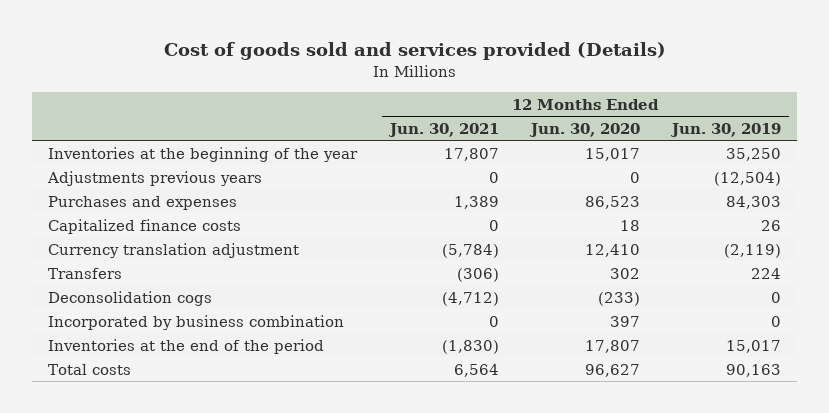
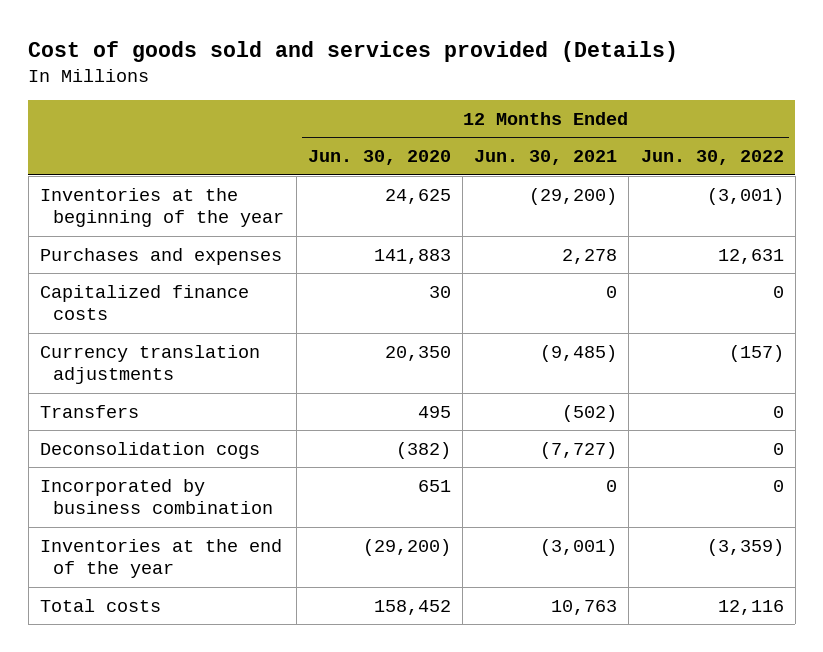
- | 12 Months Ended Jun. 30, 2021 | 12 Months Ended Jun. 30, 2020 | 12 Months Ended Jun. 30, 2019
+ | 12 Months Ended Jun. 30, 2020 | 12 Months Ended Jun. 30, 2021 | 12 Months Ended Jun. 30, 2022
- Inventories at the beginning of the year | 17,807 | 15,017 | 35,250
- Adjustments previous years | 0 | 0 | (12,504)
- Purchases and expenses | 1,389 | 86,523 | 84,303
- Capitalized finance costs | 0 | 18 | 26
- Currency translation adjustment | (5,784) | 12,410 | (2,119)
- Transfers | (306) | 302 | 224
- Deconsolidation cogs | (4,712) | (233) | 0
- Incorporated by business combination | 0 | 397 | 0
- Inventories at the end of the period | (1,830) | 17,807 | 15,017
- Total costs | 6,564 | 96,627 | 90,163
+ Inventories at the beginning of the year | 24,625 | (29,200) | (3,001)
+ Purchases and expenses | 141,883 | 2,278 | 12,631
+ Capitalized finance costs | 30 | 0 | 0
+ Currency translation adjustments | 20,350 | (9,485) | (157)
+ Transfers | 495 | (502) | 0
+ Deconsolidation cogs | (382) | (7,727) | 0
+ Incorporated by business combination | 651 | 0 | 0
+ Inventories at the end of the year | (29,200) | (3,001) | (3,359)
+ Total costs | 158,452 | 10,763 | 12,116

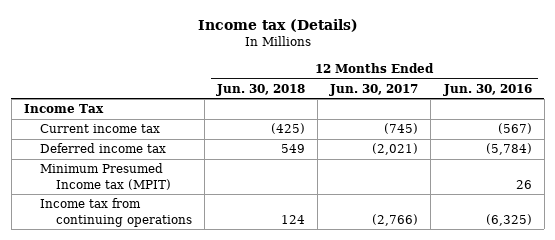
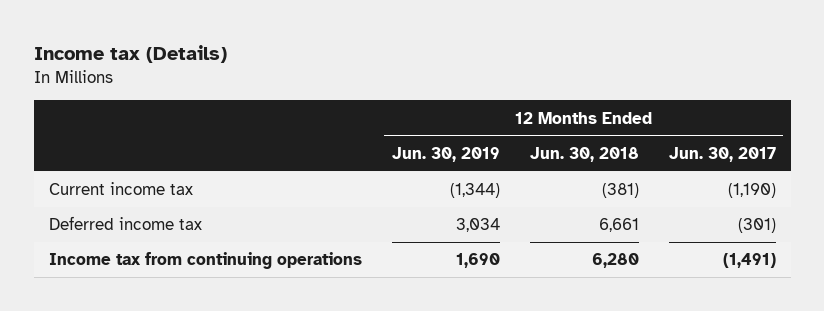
- | 12 Months Ended Jun. 30, 2018 | 12 Months Ended Jun. 30, 2017 | 12 Months Ended Jun. 30, 2016
+ | 12 Months Ended Jun. 30, 2019 | 12 Months Ended Jun. 30, 2018 | 12 Months Ended Jun. 30, 2017
- Income Tax
- Current income tax | (425) | (745) | (567)
- Deferred income tax | 549 | (2,021) | (5,784)
- Minimum Presumed Income tax (MPIT) | | | 26
- Income tax from continuing operations | 124 | (2,766) | (6,325)
+ Current income tax | (1,344) | (381) | (1,190)
+ Deferred income tax | 3,034 | 6,661 | (301)
+ Income tax from continuing operations | 1,690 | 6,280 | (1,491)

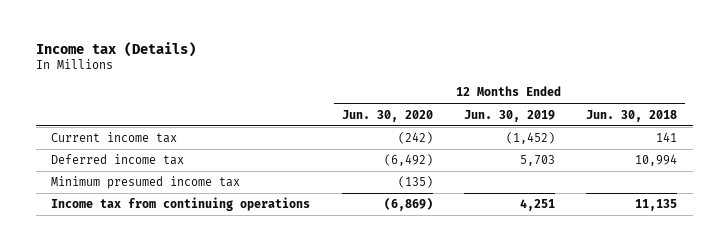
- | 12 Months Ended Jun. 30, 2019 | 12 Months Ended Jun. 30, 2018 | 12 Months Ended Jun. 30, 2017
+ | 12 Months Ended Jun. 30, 2020 | 12 Months Ended Jun. 30, 2019 | 12 Months Ended Jun. 30, 2018
- Current income tax | (1,344) | (381) | (1,190)
- Deferred income tax | 3,034 | 6,661 | (301)
- Income tax from continuing operations | 1,690 | 6,280 | (1,491)
+ Current income tax | (242) | (1,452) | 141
+ Deferred income tax | (6,492) | 5,703 | 10,994
+ Minimum presumed income tax | (135) | |
+ Income tax from continuing operations | (6,869) | 4,251 | 11,135

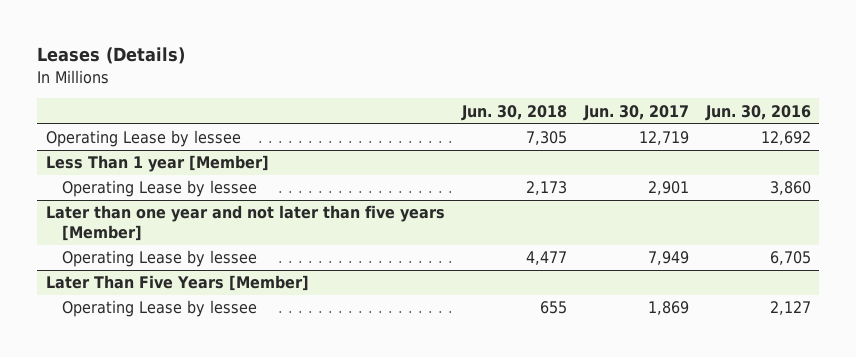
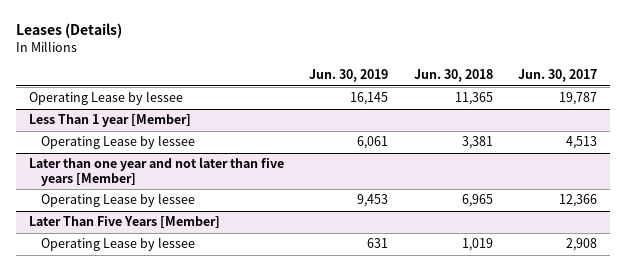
- | Jun. 30, 2018 | Jun. 30, 2017 | Jun. 30, 2016
+ | Jun. 30, 2019 | Jun. 30, 2018 | Jun. 30, 2017
- Operating Lease by lessee | 7,305 | 12,719 | 12,692
+ Operating Lease by lessee | 16,145 | 11,365 | 19,787
@ Less Than 1 year [Member]
- Operating Lease by lessee | 2,173 | 2,901 | 3,860
+ Operating Lease by lessee | 6,061 | 3,381 | 4,513
@ Later than one year and not later than five years [Member]
- Operating Lease by lessee | 4,477 | 7,949 | 6,705
+ Operating Lease by lessee | 9,453 | 6,965 | 12,366
@ Later Than Five Years [Member]
- Operating Lease by lessee | 655 | 1,869 | 2,127
+ Operating Lease by lessee | 631 | 1,019 | 2,908

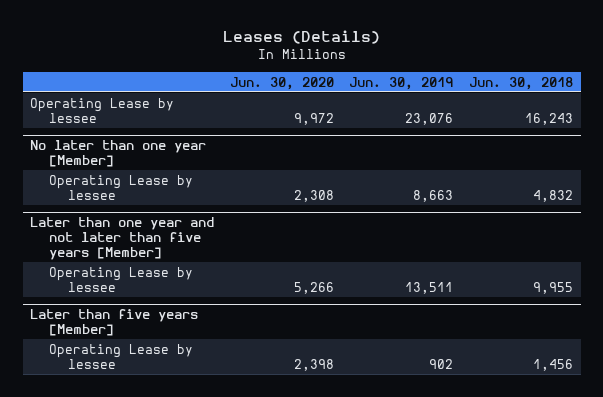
- | Jun. 30, 2019 | Jun. 30, 2018 | Jun. 30, 2017
+ | Jun. 30, 2020 | Jun. 30, 2019 | Jun. 30, 2018
- Operating Lease by lessee | 16,145 | 11,365 | 19,787
- Less Than 1 year [Member]
- Operating Lease by lessee | 6,061 | 3,381 | 4,513
+ Operating Lease by lessee | 9,972 | 23,076 | 16,243
+ No later than one year [Member]
+ Operating Lease by lessee | 2,308 | 8,663 | 4,832
@ Later than one year and not later than five years [Member]
- Operating Lease by lessee | 9,453 | 6,965 | 12,366
- Later Than Five Years [Member]
- Operating Lease by lessee | 631 | 1,019 | 2,908
@ Later than one year and not later than five years [Member]
+ Operating Lease by lessee | 5,266 | 13,511 | 9,955
+ Later than five years [Member]
+ Operating Lease by lessee | 2,398 | 902 | 1,456

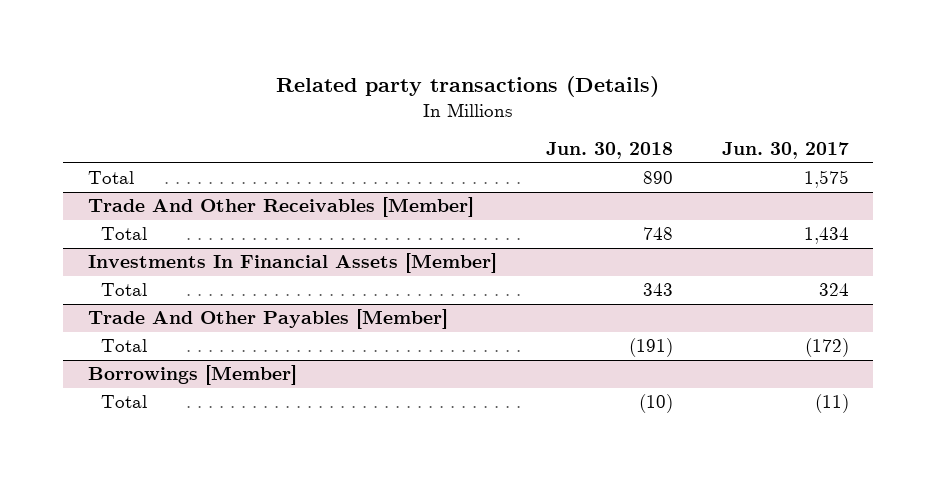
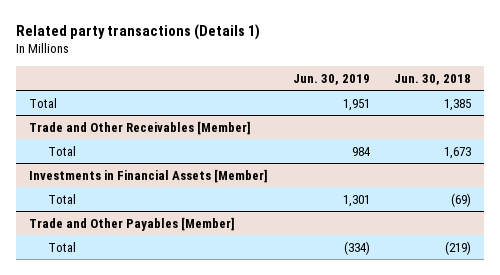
- Related party transactions (Details)
+ Related party transactions (Details 1)
- | Jun. 30, 2018 | Jun. 30, 2017
+ | Jun. 30, 2019 | Jun. 30, 2018
- Total | 890 | 1,575
- Trade And Other Receivables [Member]
- Total | 748 | 1,434
- Investments In Financial Assets [Member]
- Total | 343 | 324
- Trade And Other Payables [Member]
- Total | (191) | (172)
- Borrowings [Member]
- Total | (10) | (11)
+ Total | 1,951 | 1,385
+ Trade and Other Receivables [Member]
+ Total | 984 | 1,673
+ Investments in Financial Assets [Member]
+ Total | 1,301 | (69)
+ Trade and Other Payables [Member]
+ Total | (334) | (219)

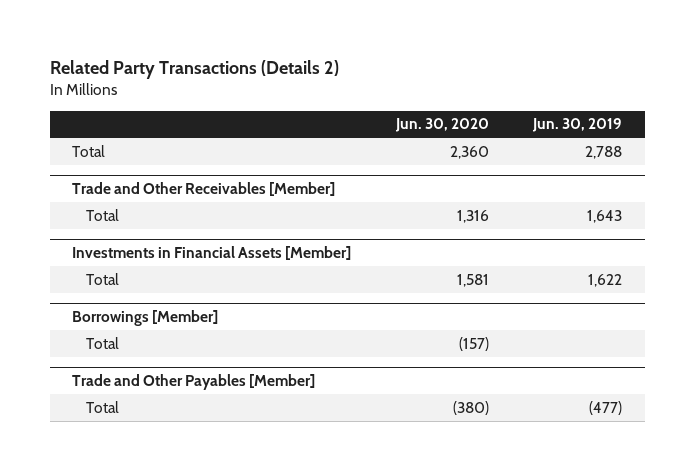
- Related party transactions (Details 1)
+ Related Party Transactions (Details 2)
- | Jun. 30, 2019 | Jun. 30, 2018
+ | Jun. 30, 2020 | Jun. 30, 2019
- Total | 1,951 | 1,385
+ Total | 2,360 | 2,788
@ Trade and Other Receivables [Member]
- Total | 984 | 1,673
+ Total | 1,316 | 1,643
@ Investments in Financial Assets [Member]
- Total | 1,301 | (69)
+ Total | 1,581 | 1,622
+ Borrowings [Member]
+ Total | (157) |
@ Trade and Other Payables [Member]
- Total | (334) | (219)
+ Total | (380) | (477)

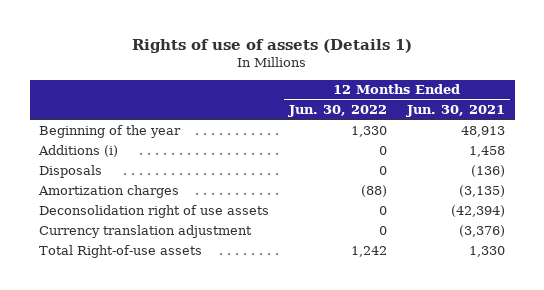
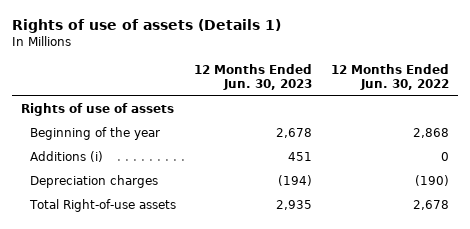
- | 12 Months Ended Jun. 30, 2022 | 12 Months Ended Jun. 30, 2021
+ | 12 Months Ended Jun. 30, 2023 | 12 Months Ended Jun. 30, 2022
- Beginning of the year | 1,330 | 48,913
+ Rights of use of assets
+ Beginning of the year | 2,678 | 2,868
- Disposals | 0 | (136)
- Amortization charges | (88) | (3,135)
- Deconsolidation right of use assets | 0 | (42,394)
- Currency translation adjustment | 0 | (3,376)
- Total Right-of-use assets | 1,242 | 1,330
+ Depreciation charges | (194) | (190)
+ Total Right-of-use assets | 2,935 | 2,678

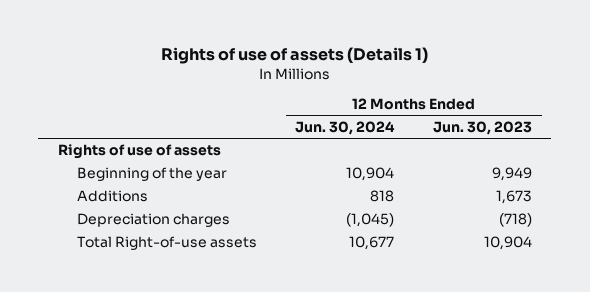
- | 12 Months Ended Jun. 30, 2023 | 12 Months Ended Jun. 30, 2022
+ | 12 Months Ended Jun. 30, 2024 | 12 Months Ended Jun. 30, 2023
- Beginning of the year | 2,678 | 2,868
- Additions (i) | 451 | 0
- Depreciation charges | (194) | (190)
- Total Right-of-use assets | 2,935 | 2,678
+ Beginning of the year | 10,904 | 9,949
+ Additions | 818 | 1,673
+ Depreciation charges | (1,045) | (718)
+ Total Right-of-use assets | 10,677 | 10,904

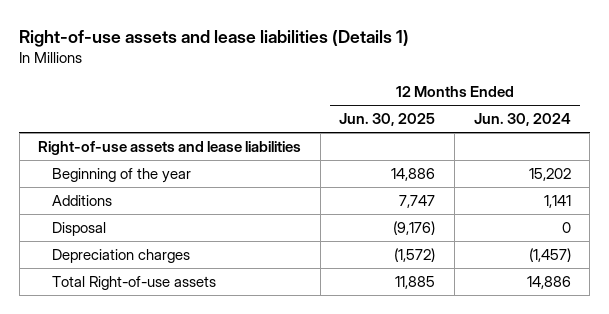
- Rights of use of assets (Details 1)
+ Right-of-use assets and lease liabilities (Details 1)
- | 12 Months Ended Jun. 30, 2024 | 12 Months Ended Jun. 30, 2023
+ | 12 Months Ended Jun. 30, 2025 | 12 Months Ended Jun. 30, 2024
- Rights of use of assets
- Beginning of the year | 10,904 | 9,949
- Additions | 818 | 1,673
- Depreciation charges | (1,045) | (718)
- Total Right-of-use assets | 10,677 | 10,904
+ Right-of-use assets and lease liabilities
+ Beginning of the year | 14,886 | 15,202
+ Additions | 7,747 | 1,141
+ Disposal | (9,176) | 0
+ Depreciation charges | (1,572) | (1,457)
+ Total Right-of-use assets | 11,885 | 14,886

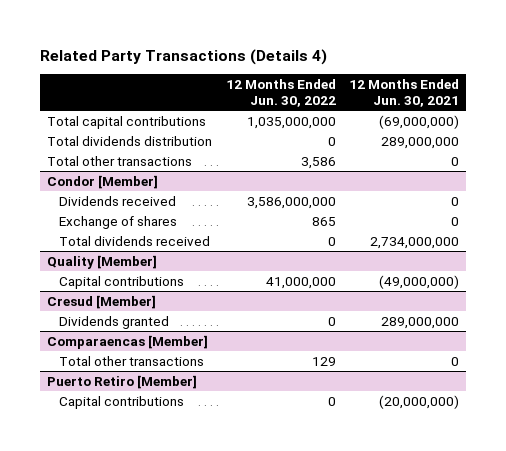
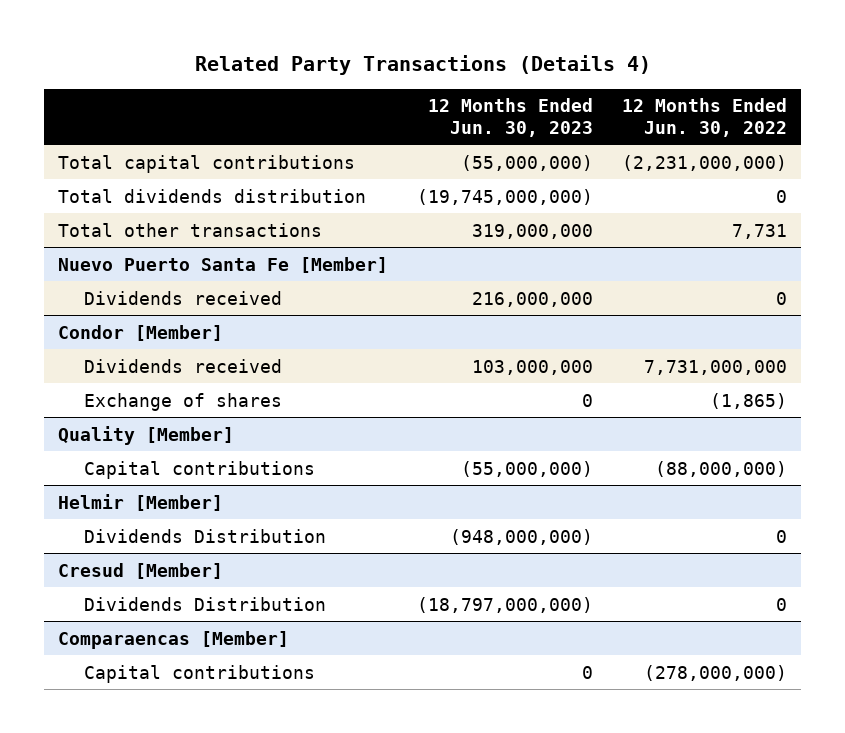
- | 12 Months Ended Jun. 30, 2022 | 12 Months Ended Jun. 30, 2021
+ | 12 Months Ended Jun. 30, 2023 | 12 Months Ended Jun. 30, 2022
- Total capital contributions | 1,035,000,000 | (69,000,000)
+ Total capital contributions | (55,000,000) | (2,231,000,000)
- Total other transactions | 3,586 | 0
+ Total other transactions | 319,000,000 | 7,731
+ Nuevo Puerto Santa Fe [Member]
+ Dividends received | 216,000,000 | 0
@ Condor [Member]
- Dividends received | 3,586,000,000 | 0
- Exchange of shares | 865 | 0
- Total dividends received | 0 | 2,734,000,000
+ Dividends received | 103,000,000 | 7,731,000,000
+ Exchange of shares | 0 | (1,865)
@ Quality [Member]
- Capital contributions | 41,000,000 | (49,000,000)
+ Capital contributions | (55,000,000) | (88,000,000)
+ Helmir [Member]
+ Dividends Distribution | (948,000,000) | 0
@ Cresud [Member]
- Dividends granted | 0 | 289,000,000
+ Dividends Distribution | (18,797,000,000) | 0
@ Comparaencas [Member]
- Total other transactions | 129 | 0
- Puerto Retiro [Member]
- Capital contributions | 0 | (20,000,000)
@ Comparaencas [Member]
+ Capital contributions | 0 | (278,000,000)

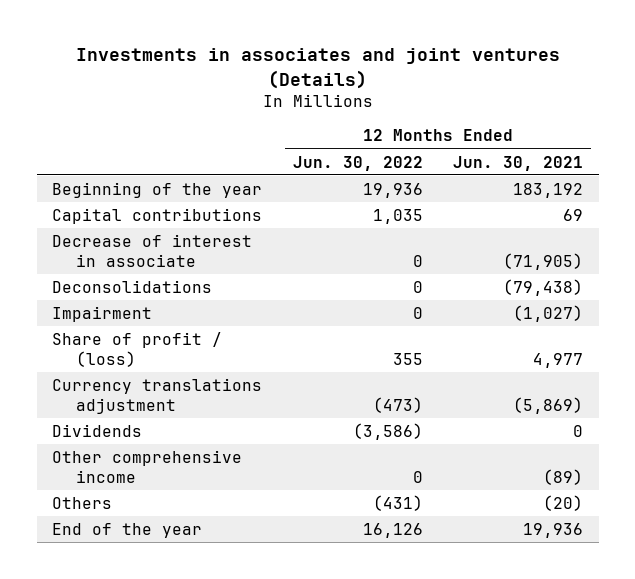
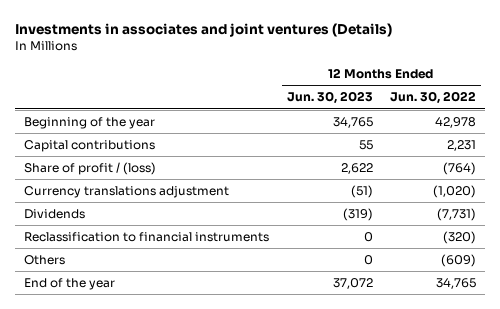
- | 12 Months Ended Jun. 30, 2022 | 12 Months Ended Jun. 30, 2021
+ | 12 Months Ended Jun. 30, 2023 | 12 Months Ended Jun. 30, 2022
- Beginning of the year | 19,936 | 183,192
- Capital contributions | 1,035 | 69
- Decrease of interest in associate | 0 | (71,905)
- Deconsolidations | 0 | (79,438)
- Impairment | 0 | (1,027)
- Share of profit / (loss) | 355 | 4,977
- Currency translations adjustment | (473) | (5,869)
- Dividends | (3,586) | 0
- Other comprehensive income | 0 | (89)
- Others | (431) | (20)
- End of the year | 16,126 | 19,936
+ Beginning of the year | 34,765 | 42,978
+ Capital contributions | 55 | 2,231
+ Share of profit / (loss) | 2,622 | (764)
+ Currency translations adjustment | (51) | (1,020)
+ Dividends | (319) | (7,731)
+ Reclassification to financial instruments | 0 | (320)
+ Others | 0 | (609)
+ End of the year | 37,072 | 34,765

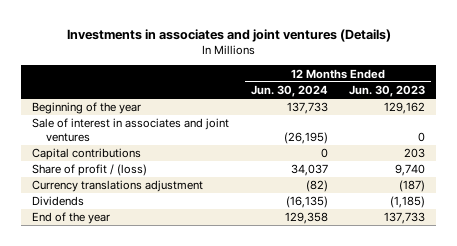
- | 12 Months Ended Jun. 30, 2023 | 12 Months Ended Jun. 30, 2022
+ | 12 Months Ended Jun. 30, 2024 | 12 Months Ended Jun. 30, 2023
- Beginning of the year | 34,765 | 42,978
- Capital contributions | 55 | 2,231
- Share of profit / (loss) | 2,622 | (764)
- Currency translations adjustment | (51) | (1,020)
- Dividends | (319) | (7,731)
- Reclassification to financial instruments | 0 | (320)
- Others | 0 | (609)
- End of the year | 37,072 | 34,765
+ Beginning of the year | 137,733 | 129,162
+ Sale of interest in associates and joint ventures | (26,195) | 0
+ Capital contributions | 0 | 203
+ Share of profit / (loss) | 34,037 | 9,740
+ Currency translations adjustment | (82) | (187)
+ Dividends | (16,135) | (1,185)
+ End of the year | 129,358 | 137,733

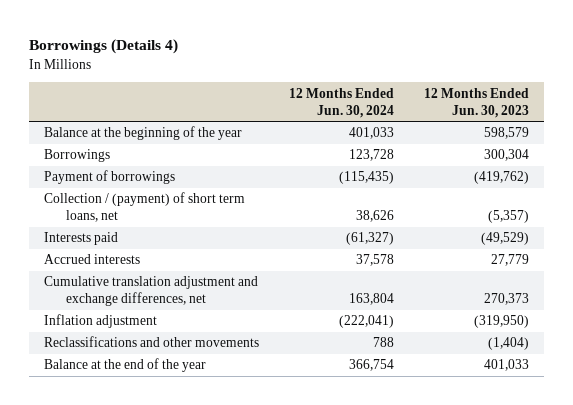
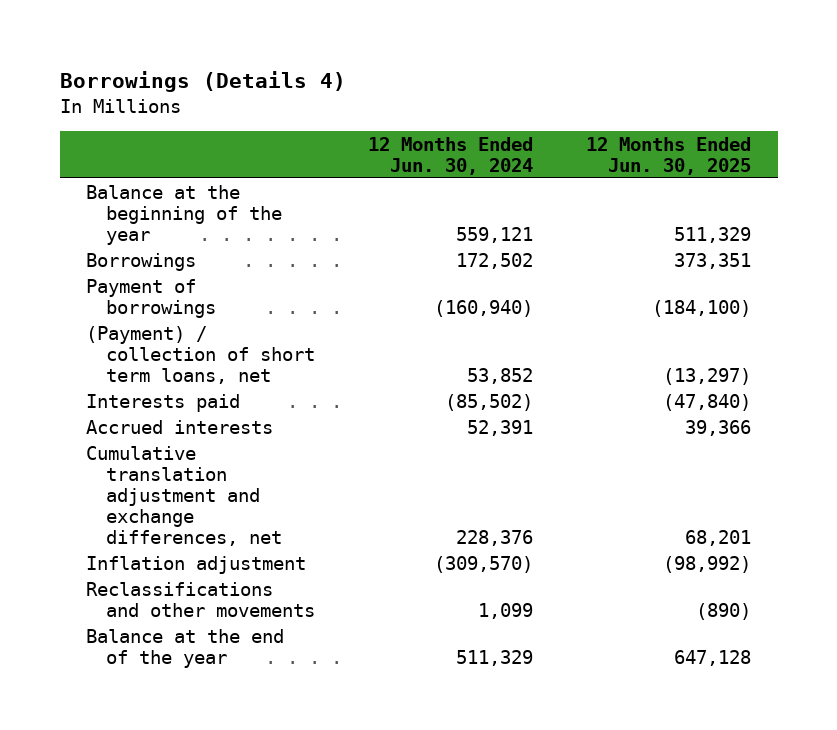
- | 12 Months Ended Jun. 30, 2024 | 12 Months Ended Jun. 30, 2023
+ | 12 Months Ended Jun. 30, 2024 | 12 Months Ended Jun. 30, 2025
- Balance at the beginning of the year | 401,033 | 598,579
- Borrowings | 123,728 | 300,304
- Payment of borrowings | (115,435) | (419,762)
- Collection / (payment) of short term loans, net | 38,626 | (5,357)
- Interests paid | (61,327) | (49,529)
- Accrued interests | 37,578 | 27,779
- Cumulative translation adjustment and exchange differences, net | 163,804 | 270,373
- Inflation adjustment | (222,041) | (319,950)
- Reclassifications and other movements | 788 | (1,404)
- Balance at the end of the year | 366,754 | 401,033
+ Balance at the beginning of the year | 559,121 | 511,329
+ Borrowings | 172,502 | 373,351
+ Payment of borrowings | (160,940) | (184,100)
+ (Payment) / collection of short term loans, net | 53,852 | (13,297)
+ Interests paid | (85,502) | (47,840)
+ Accrued interests | 52,391 | 39,366
+ Cumulative translation adjustment and exchange differences, net | 228,376 | 68,201
+ Inflation adjustment | (309,570) | (98,992)
+ Reclassifications and other movements | 1,099 | (890)
+ Balance at the end of the year | 511,329 | 647,128

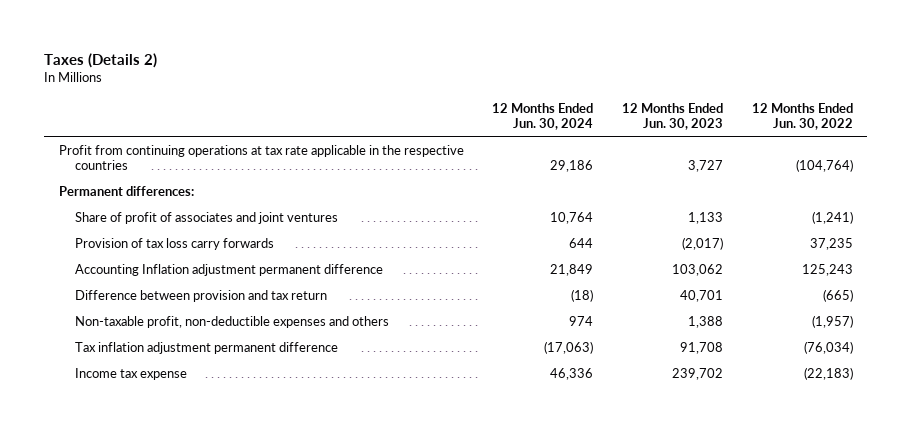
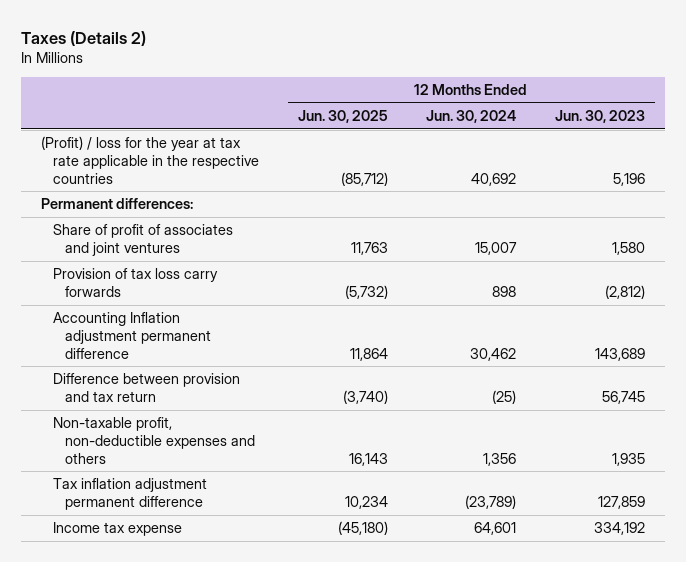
- | 12 Months Ended Jun. 30, 2024 | 12 Months Ended Jun. 30, 2023 | 12 Months Ended Jun. 30, 2022
+ | 12 Months Ended Jun. 30, 2025 | 12 Months Ended Jun. 30, 2024 | 12 Months Ended Jun. 30, 2023
- Profit from continuing operations at tax rate applicable in the respective countries | 29,186 | 3,727 | (104,764)
+ (Profit) / loss for the year at tax rate applicable in the respective countries | (85,712) | 40,692 | 5,196
- Share of profit of associates and joint ventures | 10,764 | 1,133 | (1,241)
- Provision of tax loss carry forwards | 644 | (2,017) | 37,235
- Accounting Inflation adjustment permanent difference | 21,849 | 103,062 | 125,243
- Difference between provision and tax return | (18) | 40,701 | (665)
- Non-taxable profit, non-deductible expenses and others | 974 | 1,388 | (1,957)
- Tax inflation adjustment permanent difference | (17,063) | 91,708 | (76,034)
- Income tax expense | 46,336 | 239,702 | (22,183)
+ Share of profit of associates and joint ventures | 11,763 | 15,007 | 1,580
+ Provision of tax loss carry forwards | (5,732) | 898 | (2,812)
+ Accounting Inflation adjustment permanent difference | 11,864 | 30,462 | 143,689
+ Difference between provision and tax return | (3,740) | (25) | 56,745
+ Non-taxable profit, non-deductible expenses and others | 16,143 | 1,356 | 1,935
+ Tax inflation adjustment permanent difference | 10,234 | (23,789) | 127,859
+ Income tax expense | (45,180) | 64,601 | 334,192

